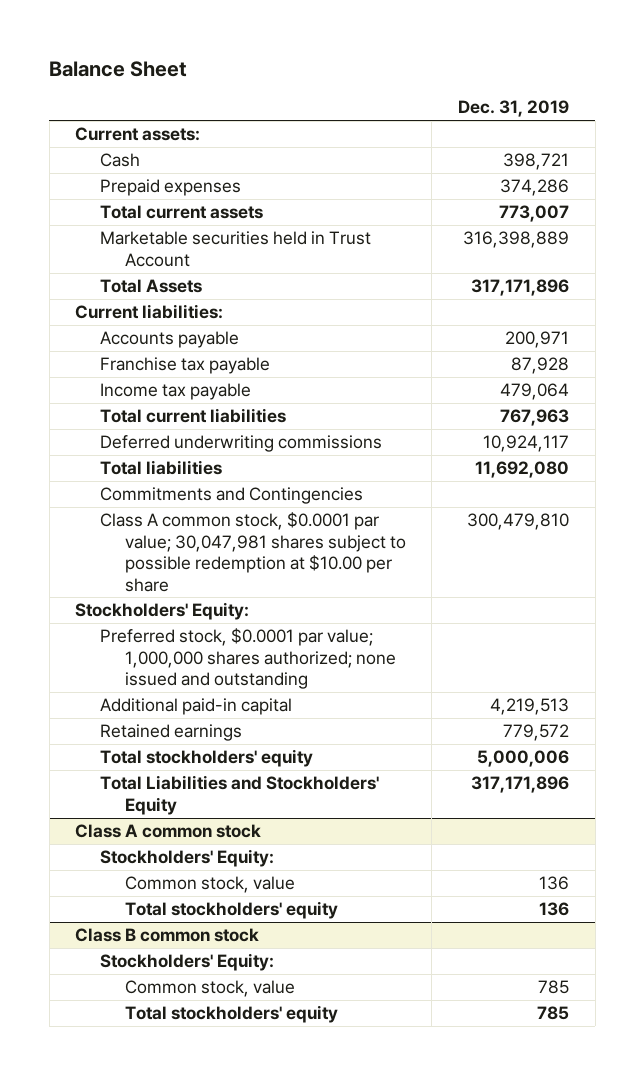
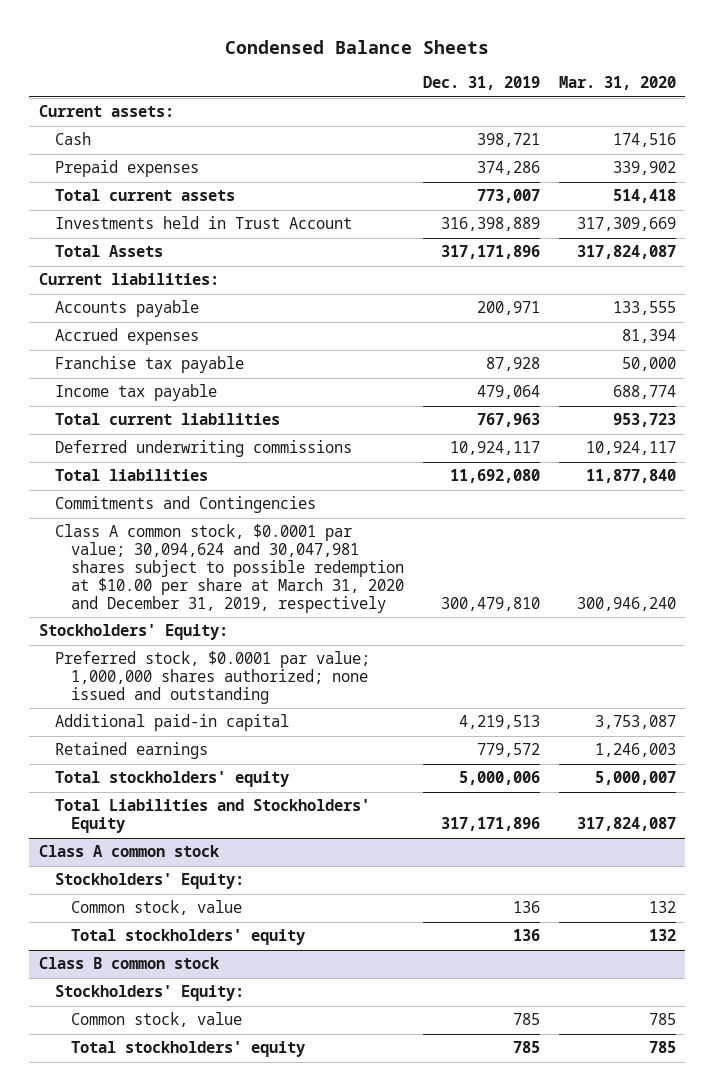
- Balance Sheet
+ Condensed Balance Sheets
- | Dec. 31, 2019
+ | Dec. 31, 2019 | Mar. 31, 2020
- Marketable securities held in Trust Account | 316,398,889
+ Investments held in Trust Account | 316,398,889 | 317,309,669
+ Accrued expenses | | 81,394
- Class A common stock, $0.0001 par value; 30,047,981 shares subject to possible redemption at $10.00 per share | 300,479,810
+ Class A common stock, $0.0001 par value; 30,094,624 and 30,047,981 shares subject to possible redemption at $10.00 per share at March 31, 2020 and December 31, 2019, respectively | 300,479,810 | 300,946,240
- Preferred stock, $0.0001 par value; 1,000,000 shares authorized; none issued and outstanding
+ Preferred stock, $0.0001 par value; 1,000,000 shares authorized; none issued and outstanding

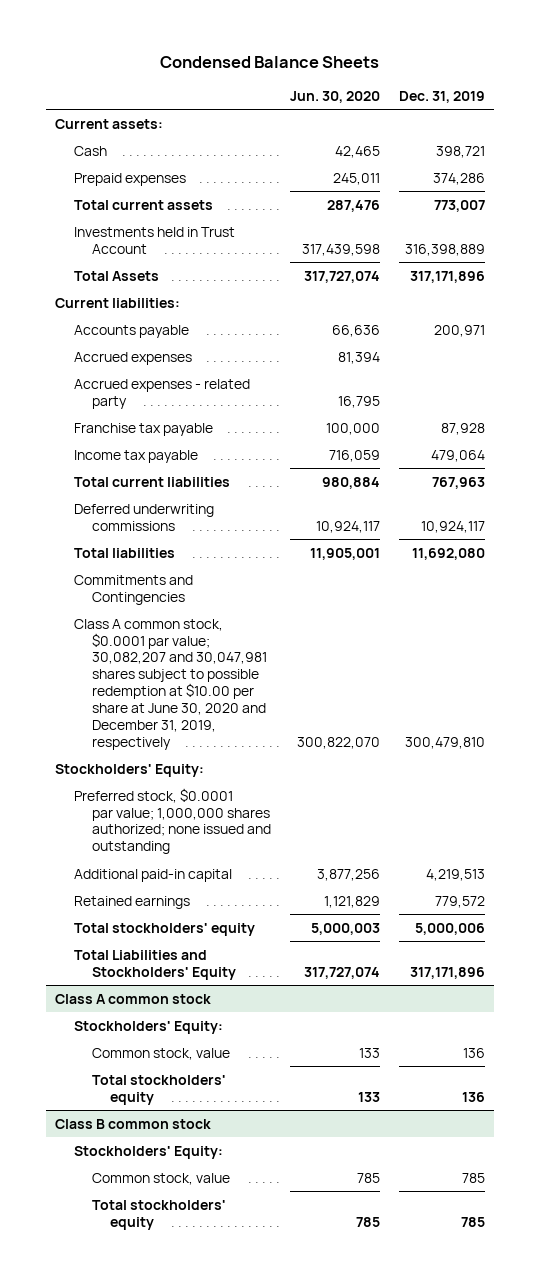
- | Dec. 31, 2019 | Mar. 31, 2020
+ | Jun. 30, 2020 | Dec. 31, 2019
+ Accrued expenses - related party | 16,795 |
- Class A common stock, $0.0001 par value; 30,094,624 and 30,047,981 shares subject to possible redemption at $10.00 per share at March 31, 2020 and December 31, 2019, respectively | 300,479,810 | 300,946,240
+ Class A common stock, $0.0001 par value; 30,082,207 and 30,047,981 shares subject to possible redemption at $10.00 per share at June 30, 2020 and December 31, 2019, respectively | 300,822,070 | 300,479,810

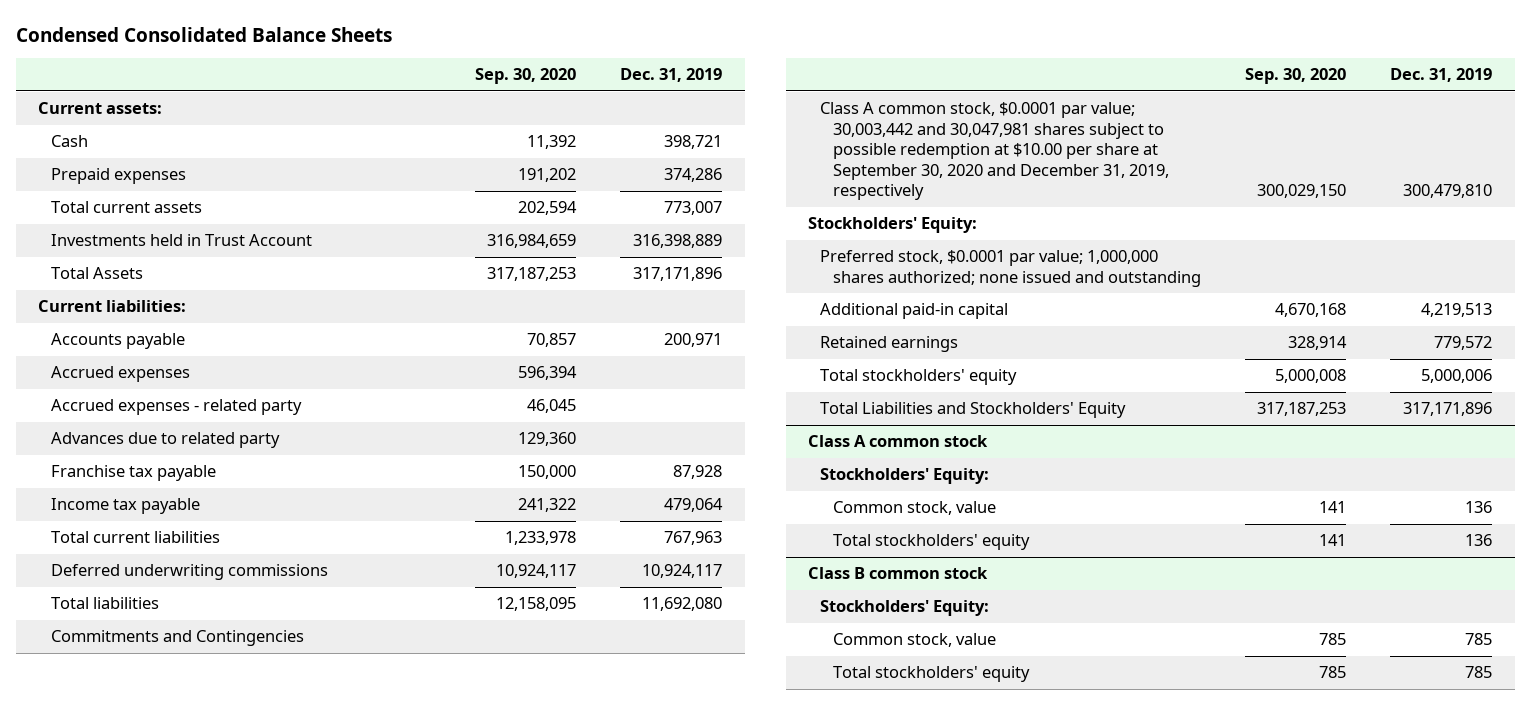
- Condensed Balance Sheets
+ Condensed Consolidated Balance Sheets
- | Jun. 30, 2020 | Dec. 31, 2019
+ | Sep. 30, 2020 | Dec. 31, 2019
+ Advances due to related party | 129,360 |
- Class A common stock, $0.0001 par value; 30,082,207 and 30,047,981 shares subject to possible redemption at $10.00 per share at June 30, 2020 and December 31, 2019, respectively | 300,822,070 | 300,479,810
+ Class A common stock, $0.0001 par value; 30,003,442 and 30,047,981 shares subject to possible redemption at $10.00 per share at September 30, 2020 and December 31, 2019, respectively | 300,029,150 | 300,479,810

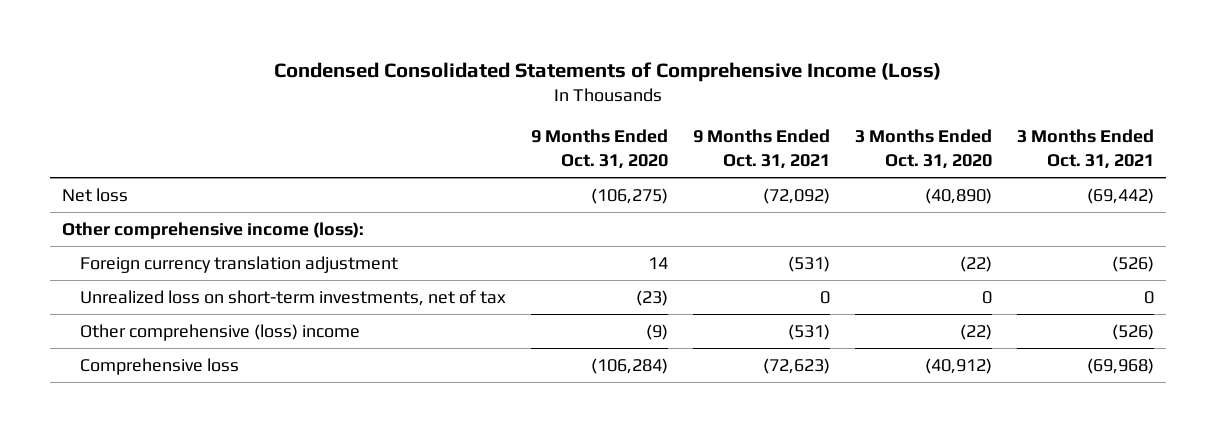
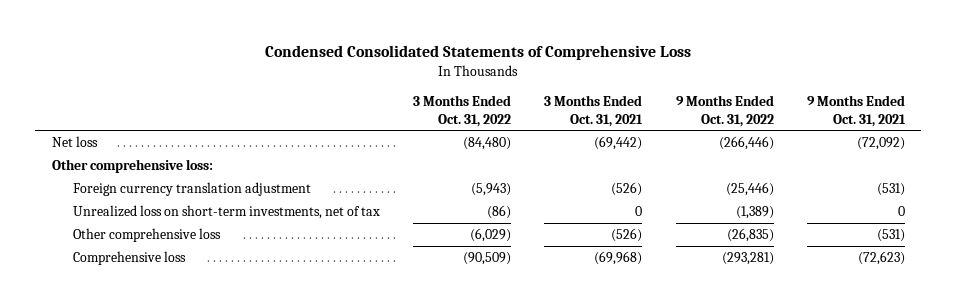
- Condensed Consolidated Statements of Comprehensive Income (Loss)
+ Condensed Consolidated Statements of Comprehensive Loss
- | 9 Months Ended Oct. 31, 2020 | 9 Months Ended Oct. 31, 2021 | 3 Months Ended Oct. 31, 2020 | 3 Months Ended Oct. 31, 2021
+ | 3 Months Ended Oct. 31, 2022 | 3 Months Ended Oct. 31, 2021 | 9 Months Ended Oct. 31, 2022 | 9 Months Ended Oct. 31, 2021
- Other comprehensive income (loss):
+ Other comprehensive loss:
- Other comprehensive (loss) income | (9) | (531) | (22) | (526)
+ Other comprehensive loss | (6,029) | (526) | (26,835) | (531)

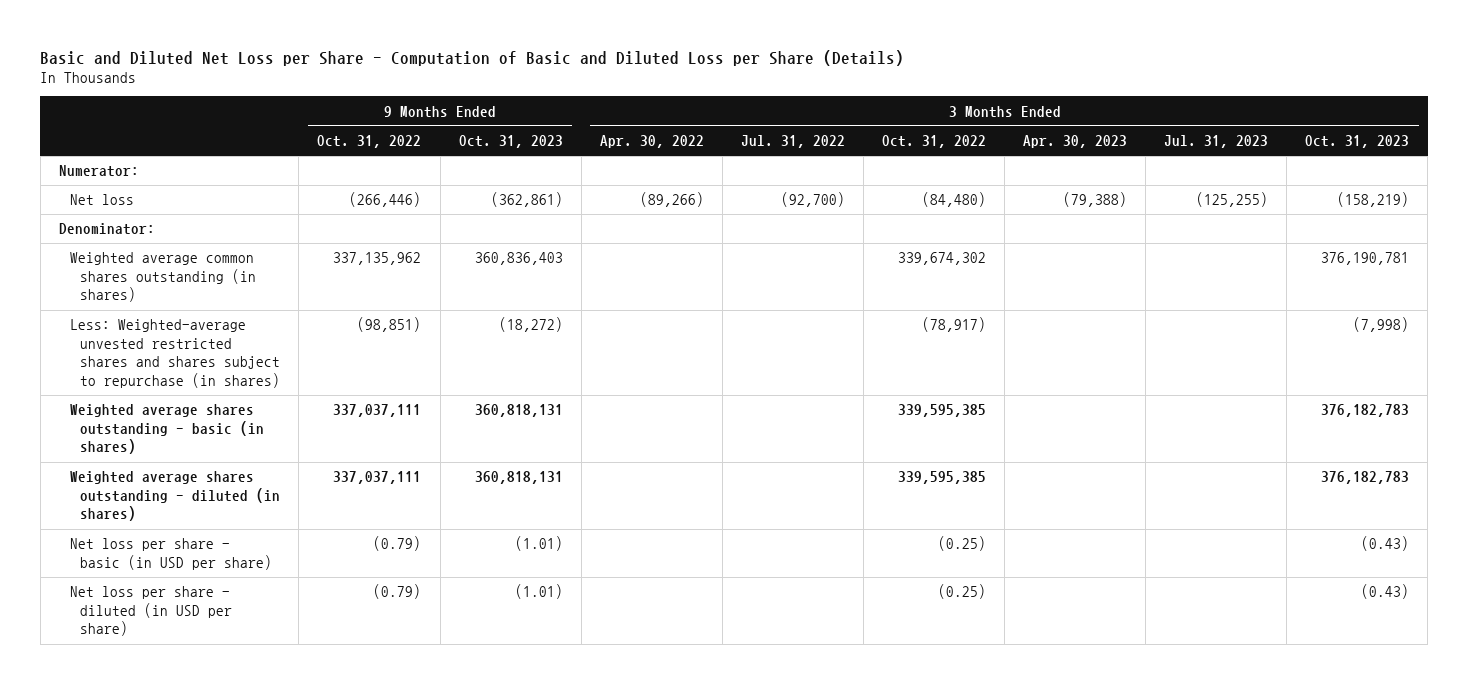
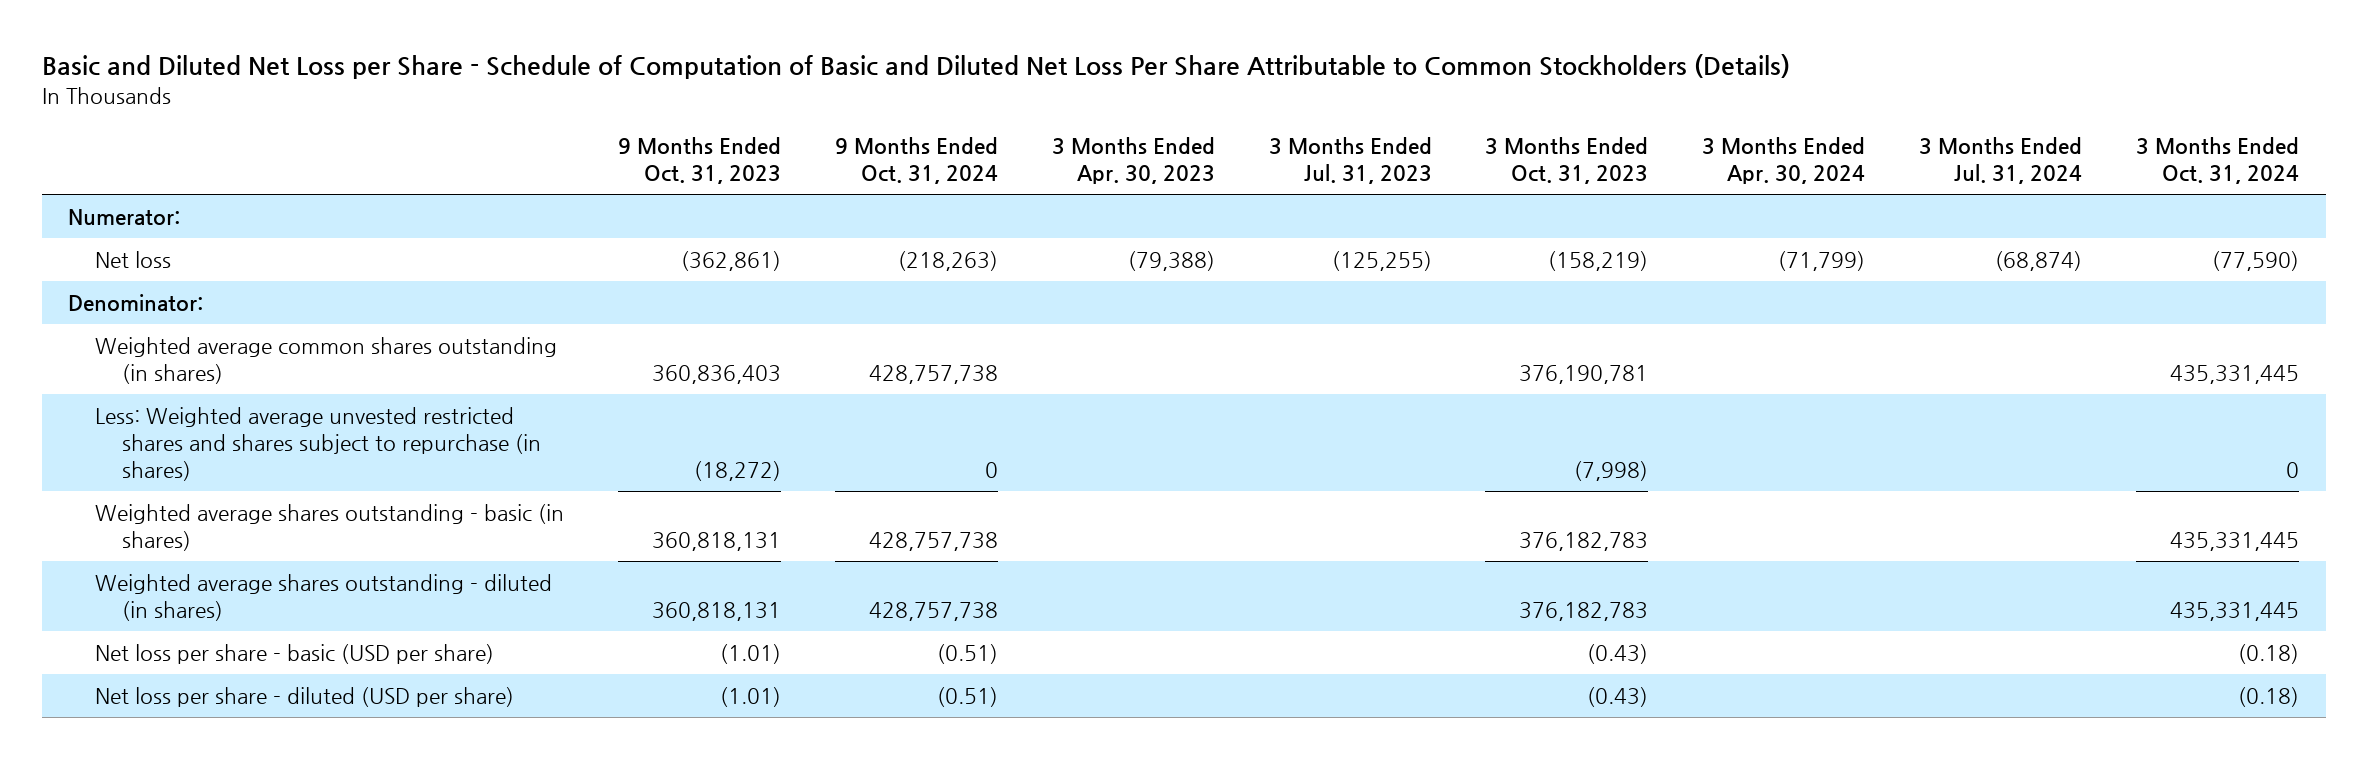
- Basic and Diluted Net Loss per Share - Computation of Basic and Diluted Loss per Share (Details)
+ Basic and Diluted Net Loss per Share - Schedule of Computation of Basic and Diluted Net Loss Per Share Attributable to Common Stockholders (Details)
- | 9 Months Ended Oct. 31, 2022 | 9 Months Ended Oct. 31, 2023 | 3 Months Ended Apr. 30, 2022 | 3 Months Ended Jul. 31, 2022 | 3 Months Ended Oct. 31, 2022 | 3 Months Ended Apr. 30, 2023 | 3 Months Ended Jul. 31, 2023 | 3 Months Ended Oct. 31, 2023
+ | 9 Months Ended Oct. 31, 2023 | 9 Months Ended Oct. 31, 2024 | 3 Months Ended Apr. 30, 2023 | 3 Months Ended Jul. 31, 2023 | 3 Months Ended Oct. 31, 2023 | 3 Months Ended Apr. 30, 2024 | 3 Months Ended Jul. 31, 2024 | 3 Months Ended Oct. 31, 2024
- Less: Weighted-average unvested restricted shares and shares subject to repurchase (in shares) | (98,851) | (18,272) | | | (78,917) | | | (7,998)
+ Less: Weighted average unvested restricted shares and shares subject to repurchase (in shares) | (18,272) | 0 | | | (7,998) | | | 0
- Net loss per share - basic (in USD per share) | (0.79) | (1.01) | | | (0.25) | | | (0.43)
- Net loss per share - diluted (in USD per share) | (0.79) | (1.01) | | | (0.25) | | | (0.43)
+ Net loss per share - basic (USD per share) | (1.01) | (0.51) | | | (0.43) | | | (0.18)
+ Net loss per share - diluted (USD per share) | (1.01) | (0.51) | | | (0.43) | | | (0.18)

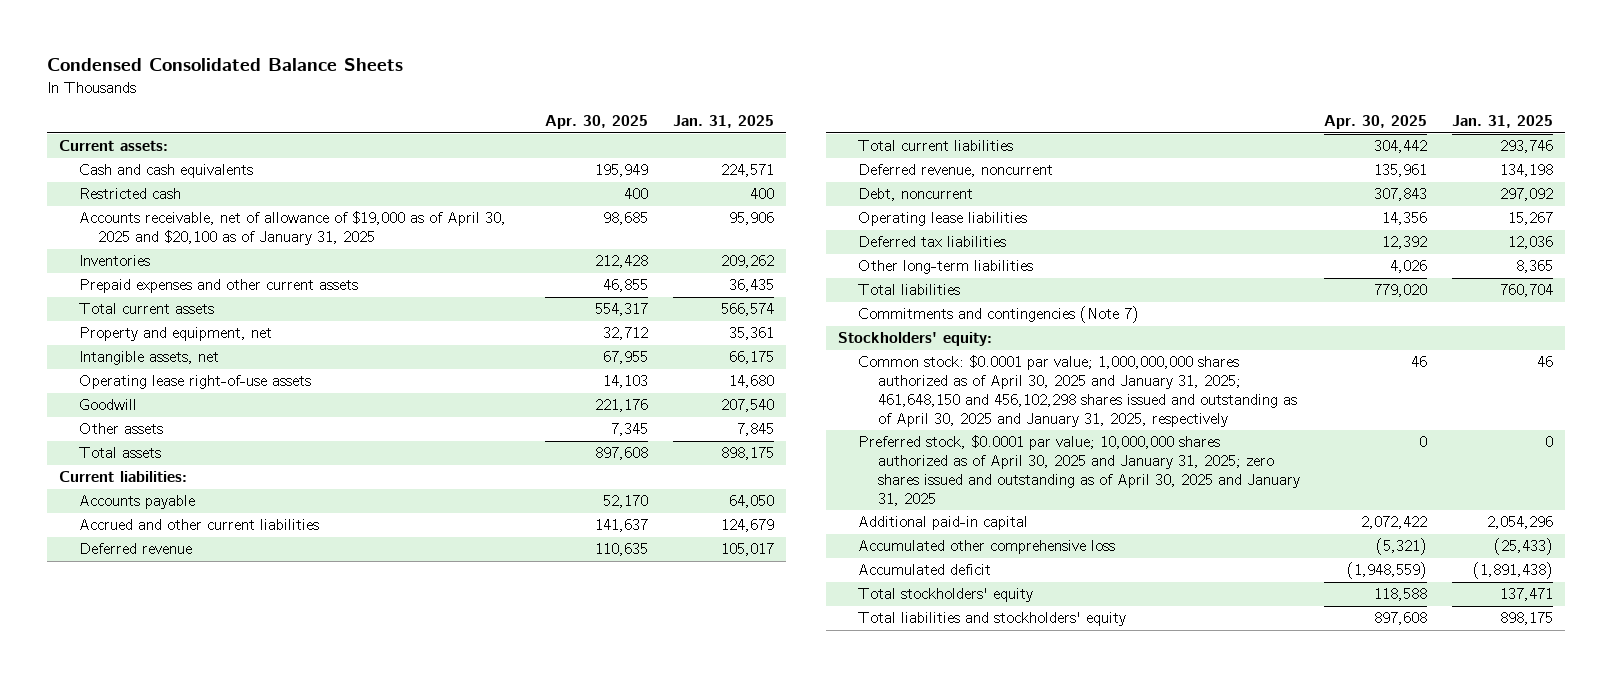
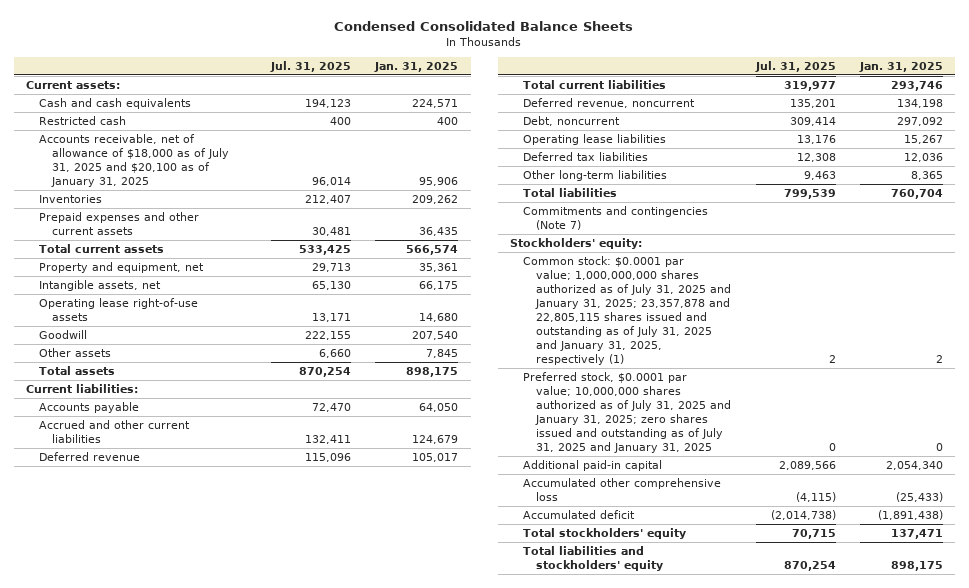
- | Apr. 30, 2025 | Jan. 31, 2025
+ | Jul. 31, 2025 | Jan. 31, 2025
- Accounts receivable, net of allowance of $19,000 as of April 30, 2025 and $20,100 as of January 31, 2025 | 98,685 | 95,906
+ Accounts receivable, net of allowance of $18,000 as of July 31, 2025 and $20,100 as of January 31, 2025 | 96,014 | 95,906
- Common stock: $0.0001 par value; 1,000,000,000 shares authorized as of April 30, 2025 and January 31, 2025; 461,648,150 and 456,102,298 shares issued and outstanding as of April 30, 2025 and January 31, 2025, respectively | 46 | 46
- Preferred stock, $0.0001 par value; 10,000,000 shares authorized as of April 30, 2025 and January 31, 2025; zero shares issued and outstanding as of April 30, 2025 and January 31, 2025 | 0 | 0
- Additional paid-in capital | 2,072,422 | 2,054,296
+ Common stock: $0.0001 par value; 1,000,000,000 shares authorized as of July 31, 2025 and January 31, 2025; 23,357,878 and 22,805,115 shares issued and outstanding as of July 31, 2025 and January 31, 2025, respectively (1) | 2 | 2
+ Preferred stock, $0.0001 par value; 10,000,000 shares authorized as of July 31, 2025 and January 31, 2025; zero shares issued and outstanding as of July 31, 2025 and January 31, 2025 | 0 | 0
+ Additional paid-in capital | 2,089,566 | 2,054,340

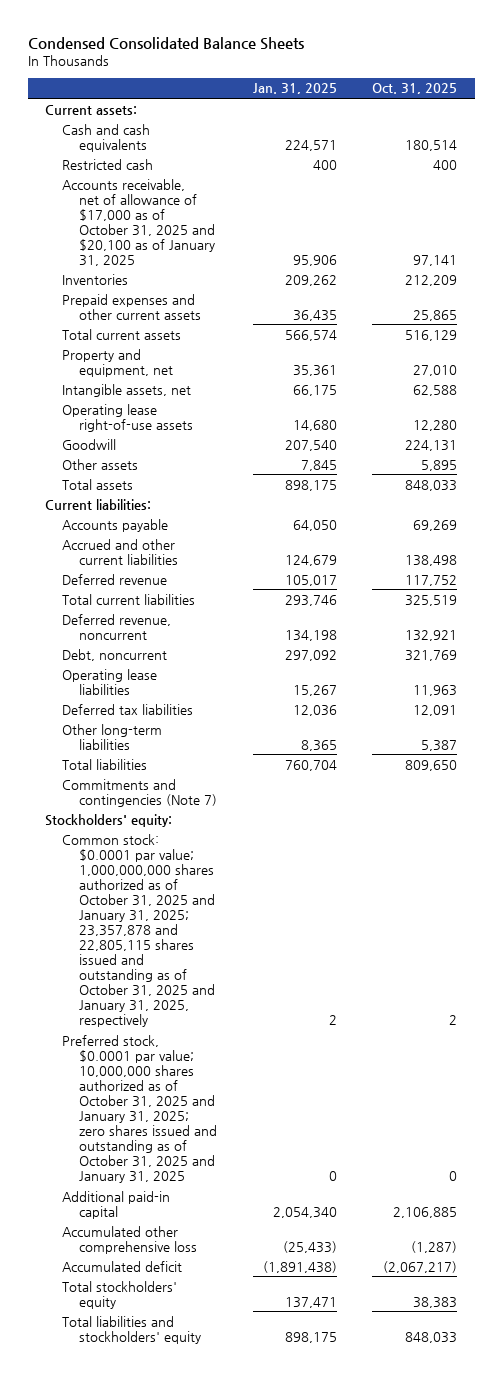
- | Jul. 31, 2025 | Jan. 31, 2025
+ | Jan. 31, 2025 | Oct. 31, 2025
- Accounts receivable, net of allowance of $18,000 as of July 31, 2025 and $20,100 as of January 31, 2025 | 96,014 | 95,906
+ Accounts receivable, net of allowance of $17,000 as of October 31, 2025 and $20,100 as of January 31, 2025 | 95,906 | 97,141
- Common stock: $0.0001 par value; 1,000,000,000 shares authorized as of July 31, 2025 and January 31, 2025; 23,357,878 and 22,805,115 shares issued and outstanding as of July 31, 2025 and January 31, 2025, respectively (1) | 2 | 2
- Preferred stock, $0.0001 par value; 10,000,000 shares authorized as of July 31, 2025 and January 31, 2025; zero shares issued and outstanding as of July 31, 2025 and January 31, 2025 | 0 | 0
+ Common stock: $0.0001 par value; 1,000,000,000 shares authorized as of October 31, 2025 and January 31, 2025; 23,357,878 and 22,805,115 shares issued and outstanding as of October 31, 2025 and January 31, 2025, respectively | 2 | 2
+ Preferred stock, $0.0001 par value; 10,000,000 shares authorized as of October 31, 2025 and January 31, 2025; zero shares issued and outstanding as of October 31, 2025 and January 31, 2025 | 0 | 0

